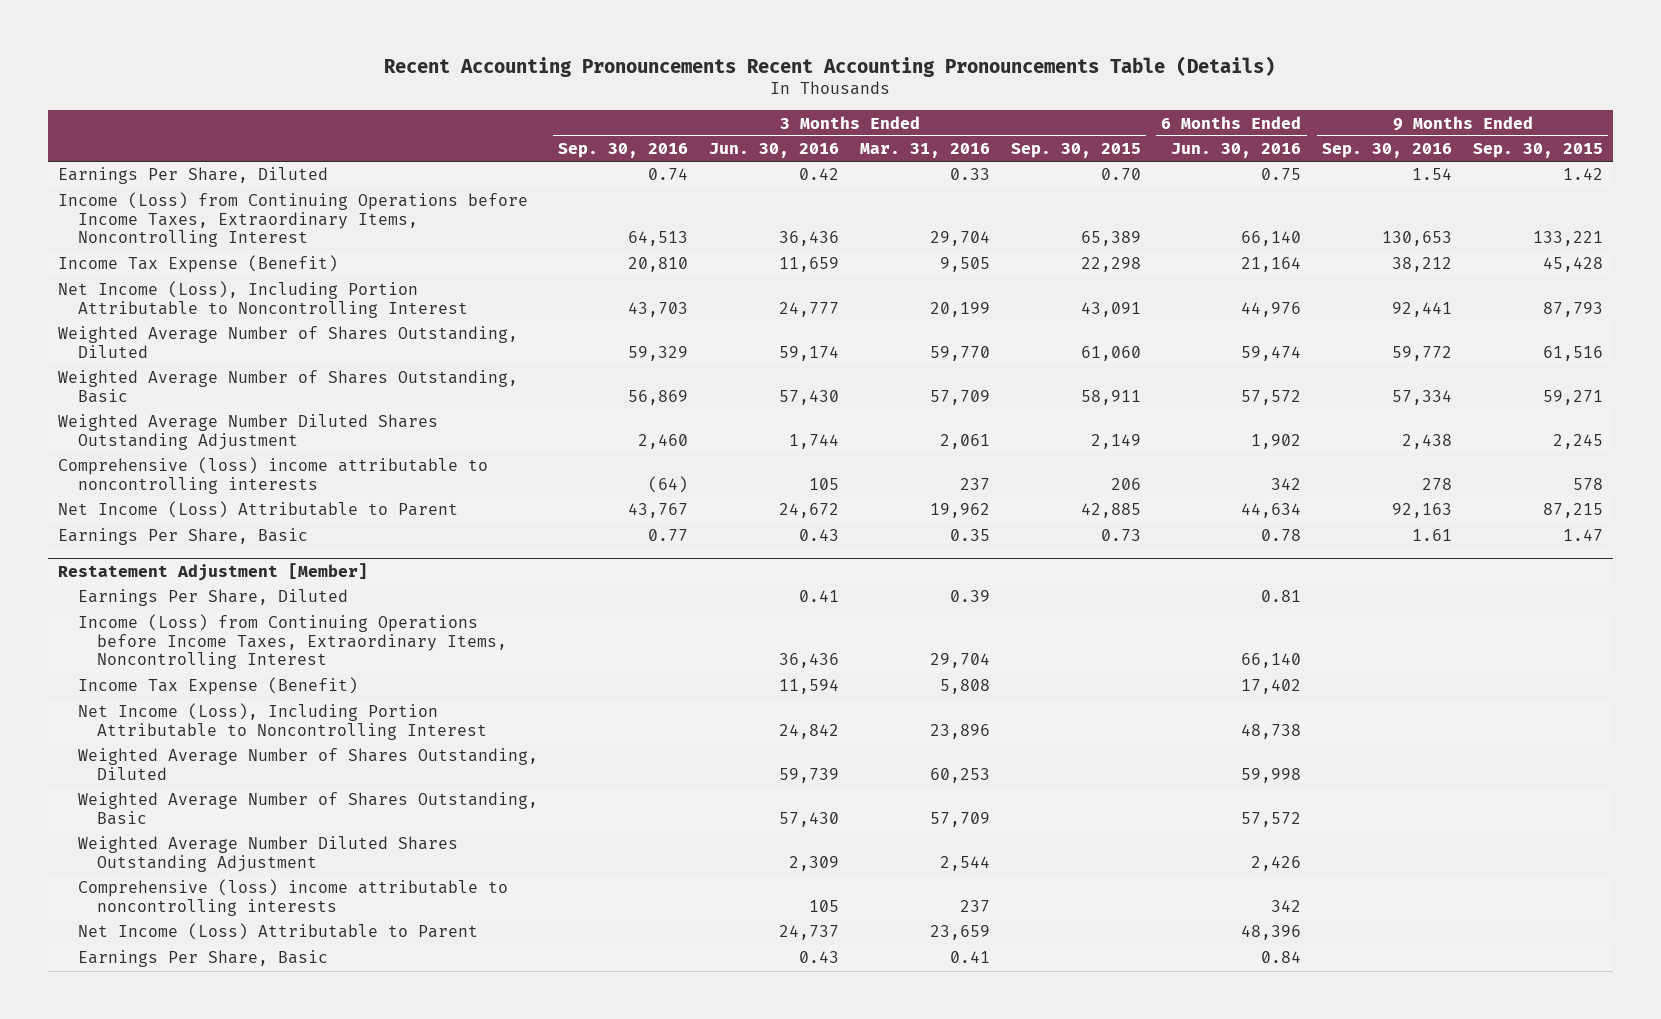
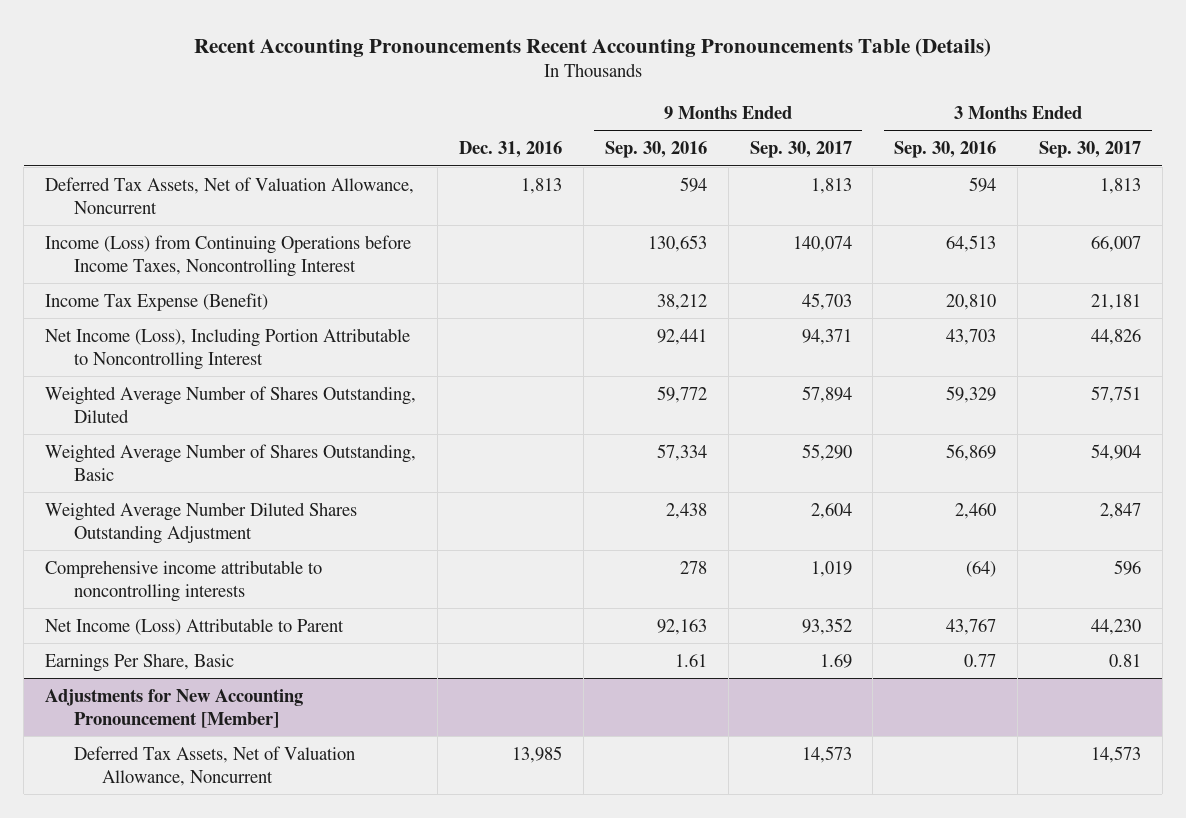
- | 3 Months Ended Sep. 30, 2016 | 3 Months Ended Jun. 30, 2016 | 3 Months Ended Mar. 31, 2016 | 3 Months Ended Sep. 30, 2015 | 6 Months Ended Jun. 30, 2016 | 9 Months Ended Sep. 30, 2016 | 9 Months Ended Sep. 30, 2015
+ | Dec. 31, 2016 | 9 Months Ended Sep. 30, 2016 | 9 Months Ended Sep. 30, 2017 | 3 Months Ended Sep. 30, 2016 | 3 Months Ended Sep. 30, 2017
- Earnings Per Share, Diluted | 0.74 | 0.42 | 0.33 | 0.70 | 0.75 | 1.54 | 1.42
- Income (Loss) from Continuing Operations before Income Taxes, Extraordinary Items, Noncontrolling Interest | 64,513 | 36,436 | 29,704 | 65,389 | 66,140 | 130,653 | 133,221
+ Deferred Tax Assets, Net of Valuation Allowance, Noncurrent | 1,813 | 594 | 1,813 | 594 | 1,813
+ Income (Loss) from Continuing Operations before Income Taxes, Noncontrolling Interest | | 130,653 | 140,074 | 64,513 | 66,007
- Comprehensive (loss) income attributable to noncontrolling interests | (64) | 105 | 237 | 206 | 342 | 278 | 578
+ Comprehensive income attributable to noncontrolling interests | | 278 | 1,019 | (64) | 596
- Restatement Adjustment [Member]
- Earnings Per Share, Diluted | | 0.41 | 0.39 | | 0.81 | |
- Income (Loss) from Continuing Operations before Income Taxes, Extraordinary Items, Noncontrolling Interest | | 36,436 | 29,704 | | 66,140 | |
- Income Tax Expense (Benefit) | | 11,594 | 5,808 | | 17,402 | |
- Net Income (Loss), Including Portion Attributable to Noncontrolling Interest | | 24,842 | 23,896 | | 48,738 | |
- Weighted Average Number of Shares Outstanding, Diluted | | 59,739 | 60,253 | | 59,998 | |
- Weighted Average Number of Shares Outstanding, Basic | | 57,430 | 57,709 | | 57,572 | |
- Weighted Average Number Diluted Shares Outstanding Adjustment | | 2,309 | 2,544 | | 2,426 | |
- Comprehensive (loss) income attributable to noncontrolling interests | | 105 | 237 | | 342 | |
- Net Income (Loss) Attributable to Parent | | 24,737 | 23,659 | | 48,396 | |
- Earnings Per Share, Basic | | 0.43 | 0.41 | | 0.84 | |
+ Adjustments for New Accounting Pronouncement [Member]
+ Deferred Tax Assets, Net of Valuation Allowance, Noncurrent | 13,985 | | 14,573 | | 14,573

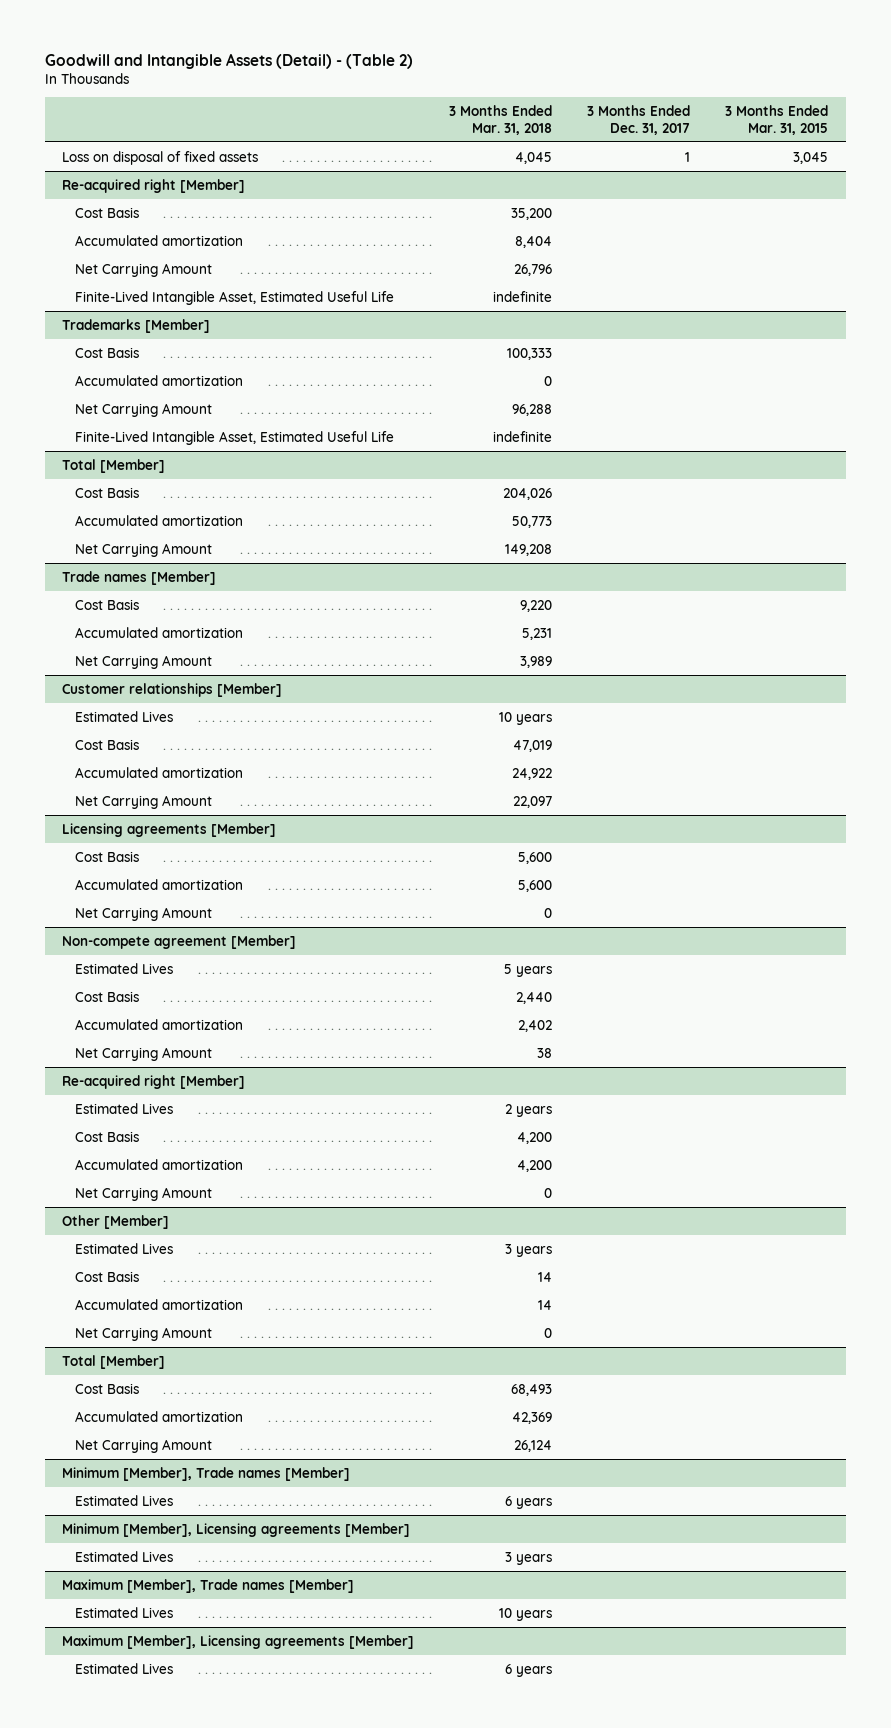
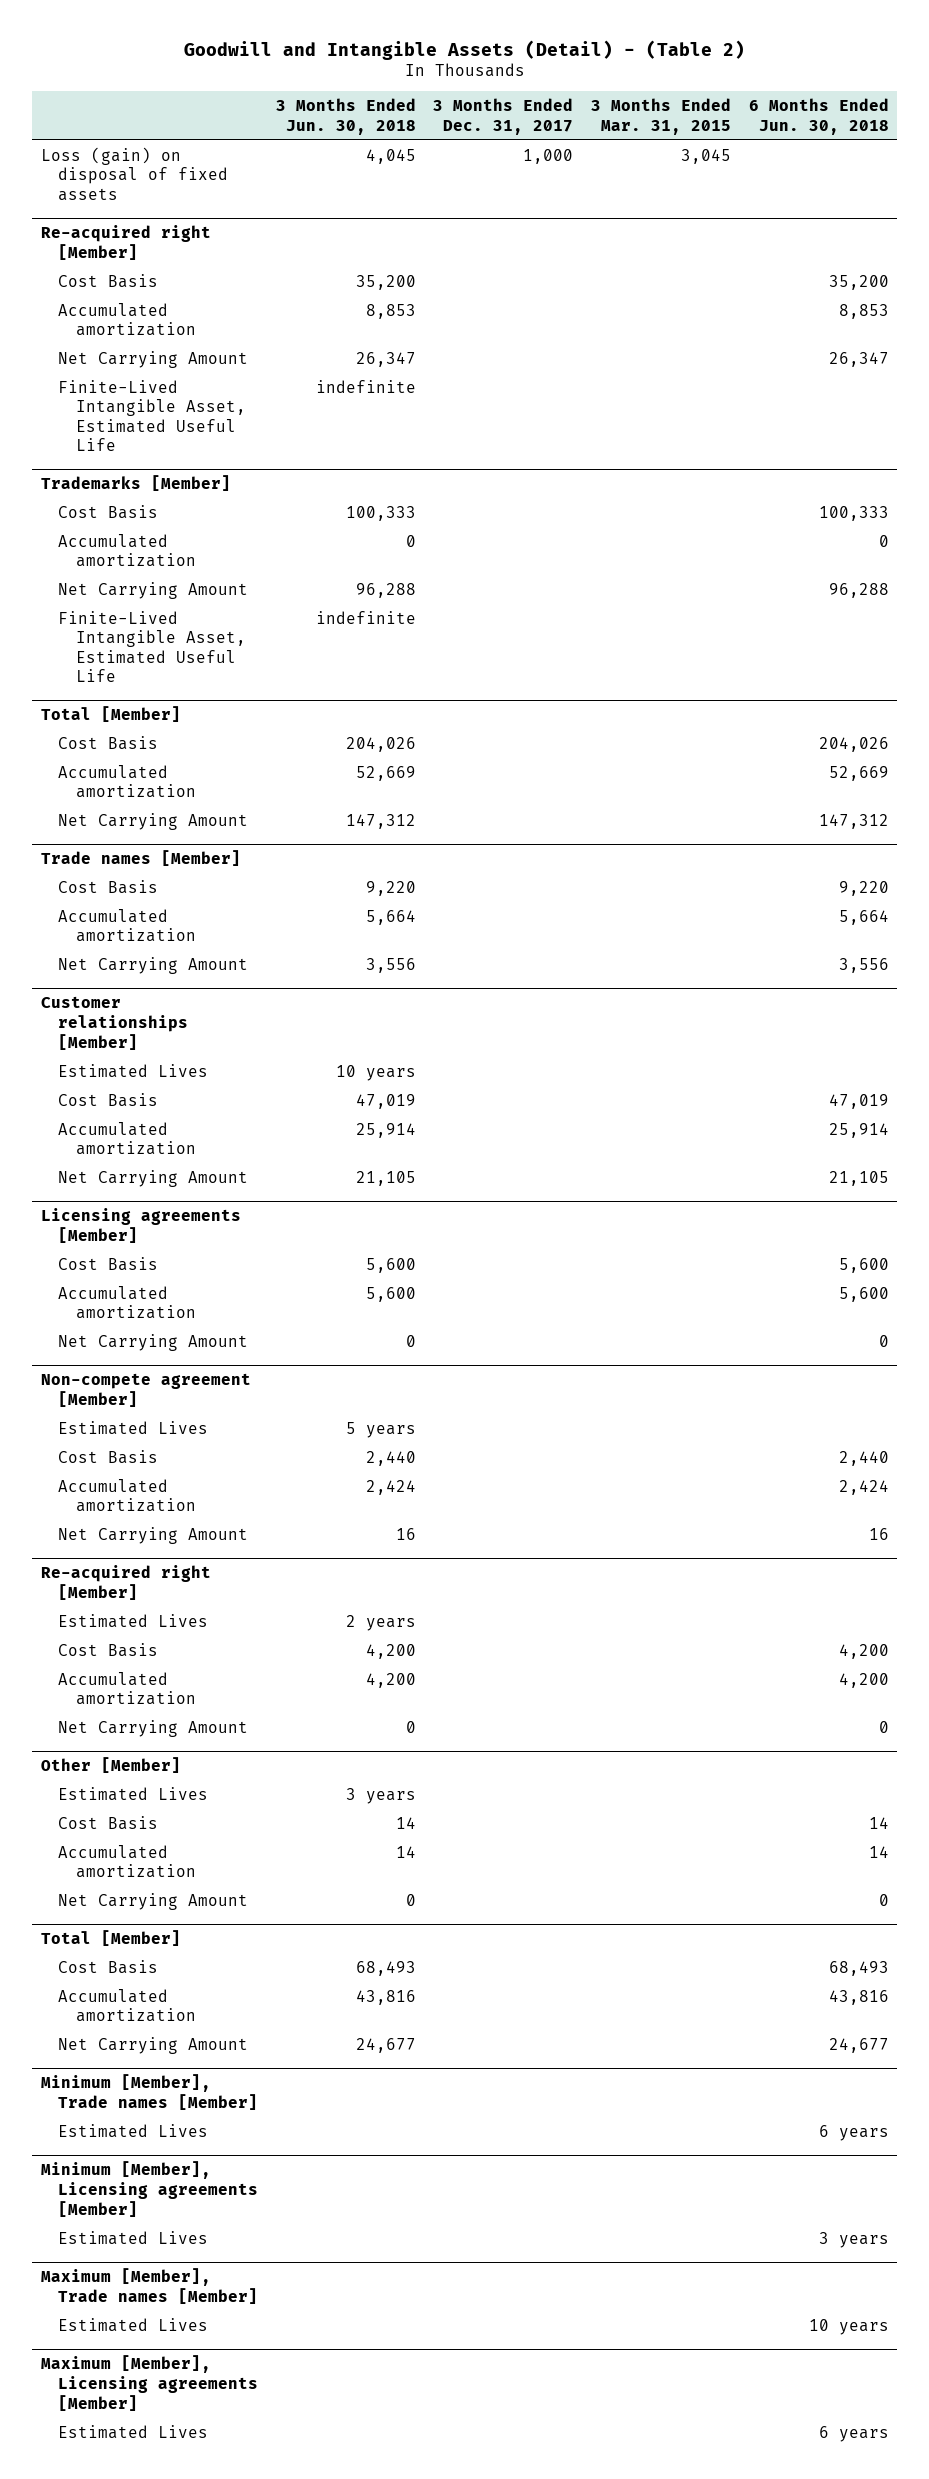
- | 3 Months Ended Mar. 31, 2018 | 3 Months Ended Dec. 31, 2017 | 3 Months Ended Mar. 31, 2015
+ | 3 Months Ended Jun. 30, 2018 | 3 Months Ended Dec. 31, 2017 | 3 Months Ended Mar. 31, 2015 | 6 Months Ended Jun. 30, 2018
- Loss on disposal of fixed assets | 4,045 | 1 | 3,045
+ Loss (gain) on disposal of fixed assets | 4,045 | 1,000 | 3,045 |

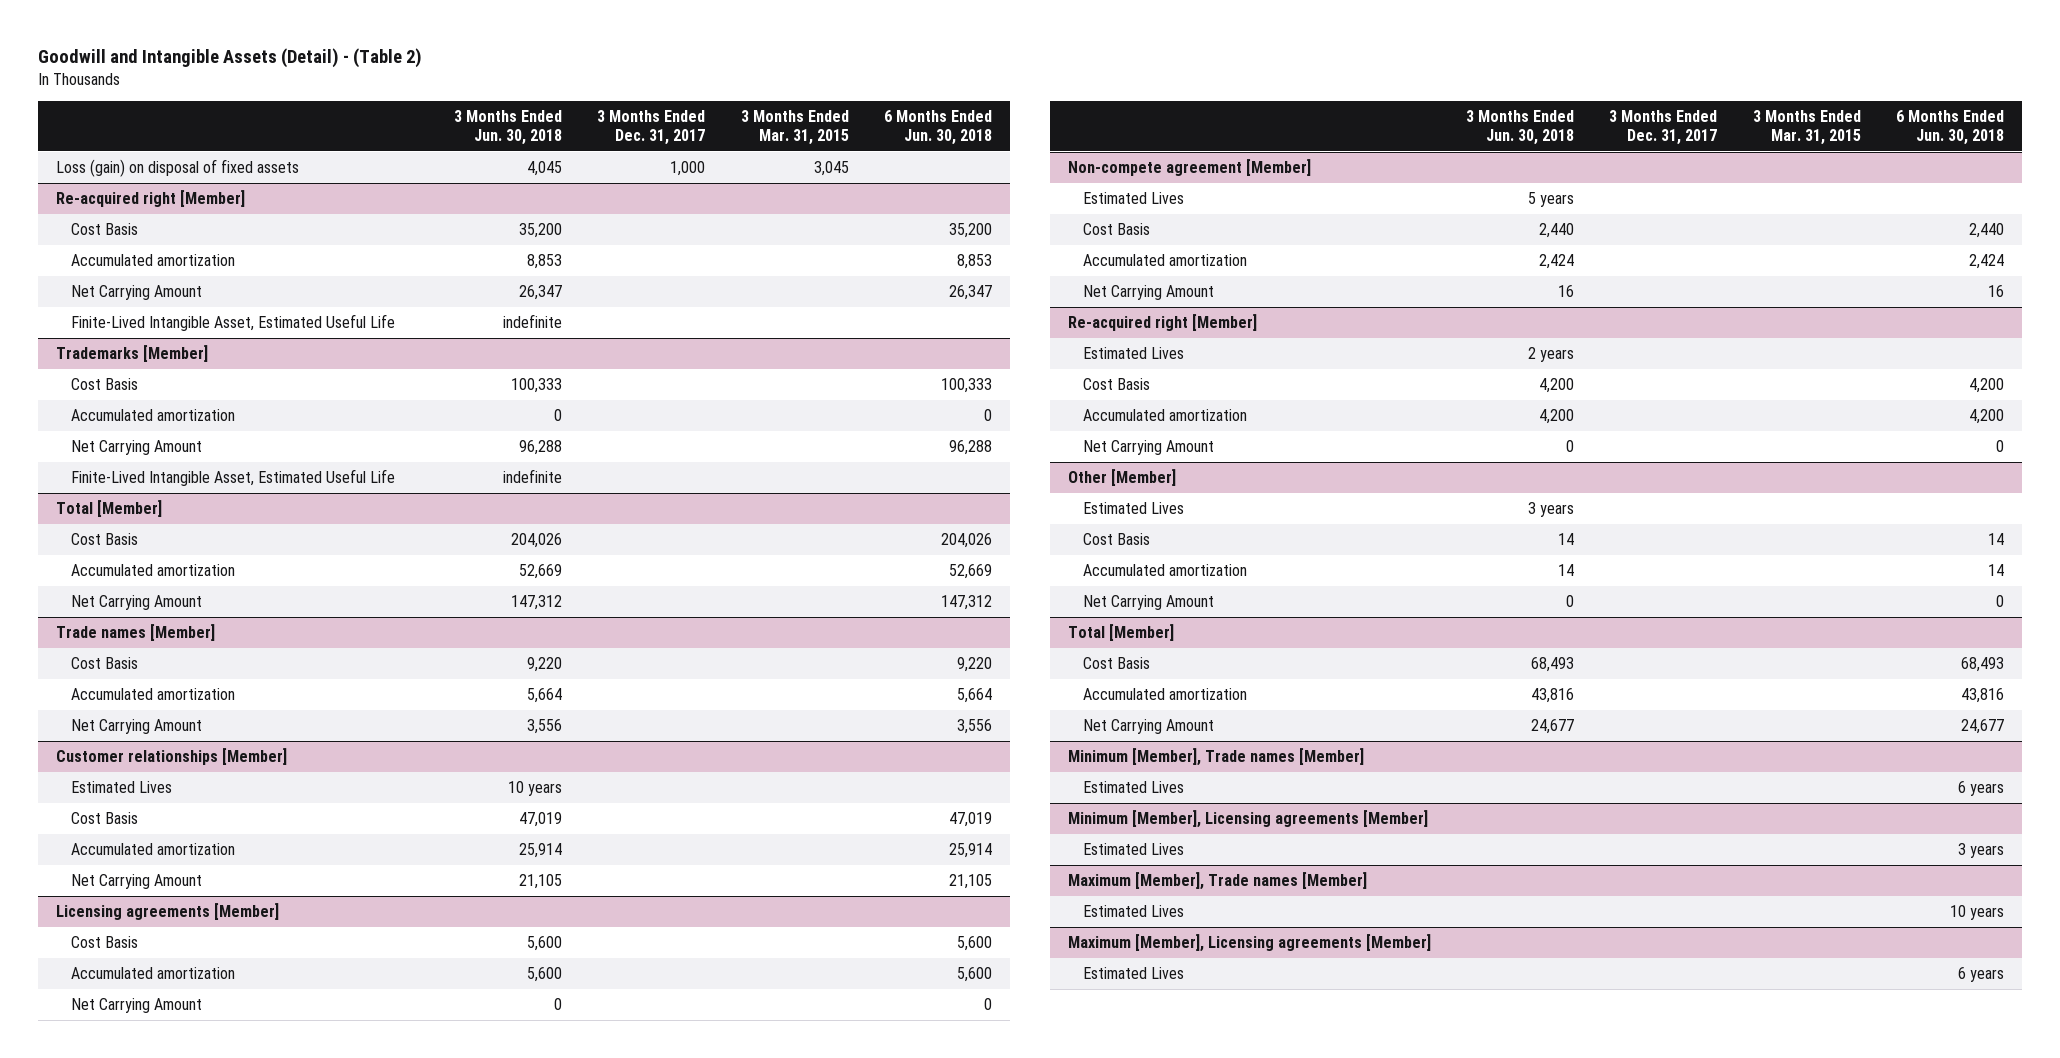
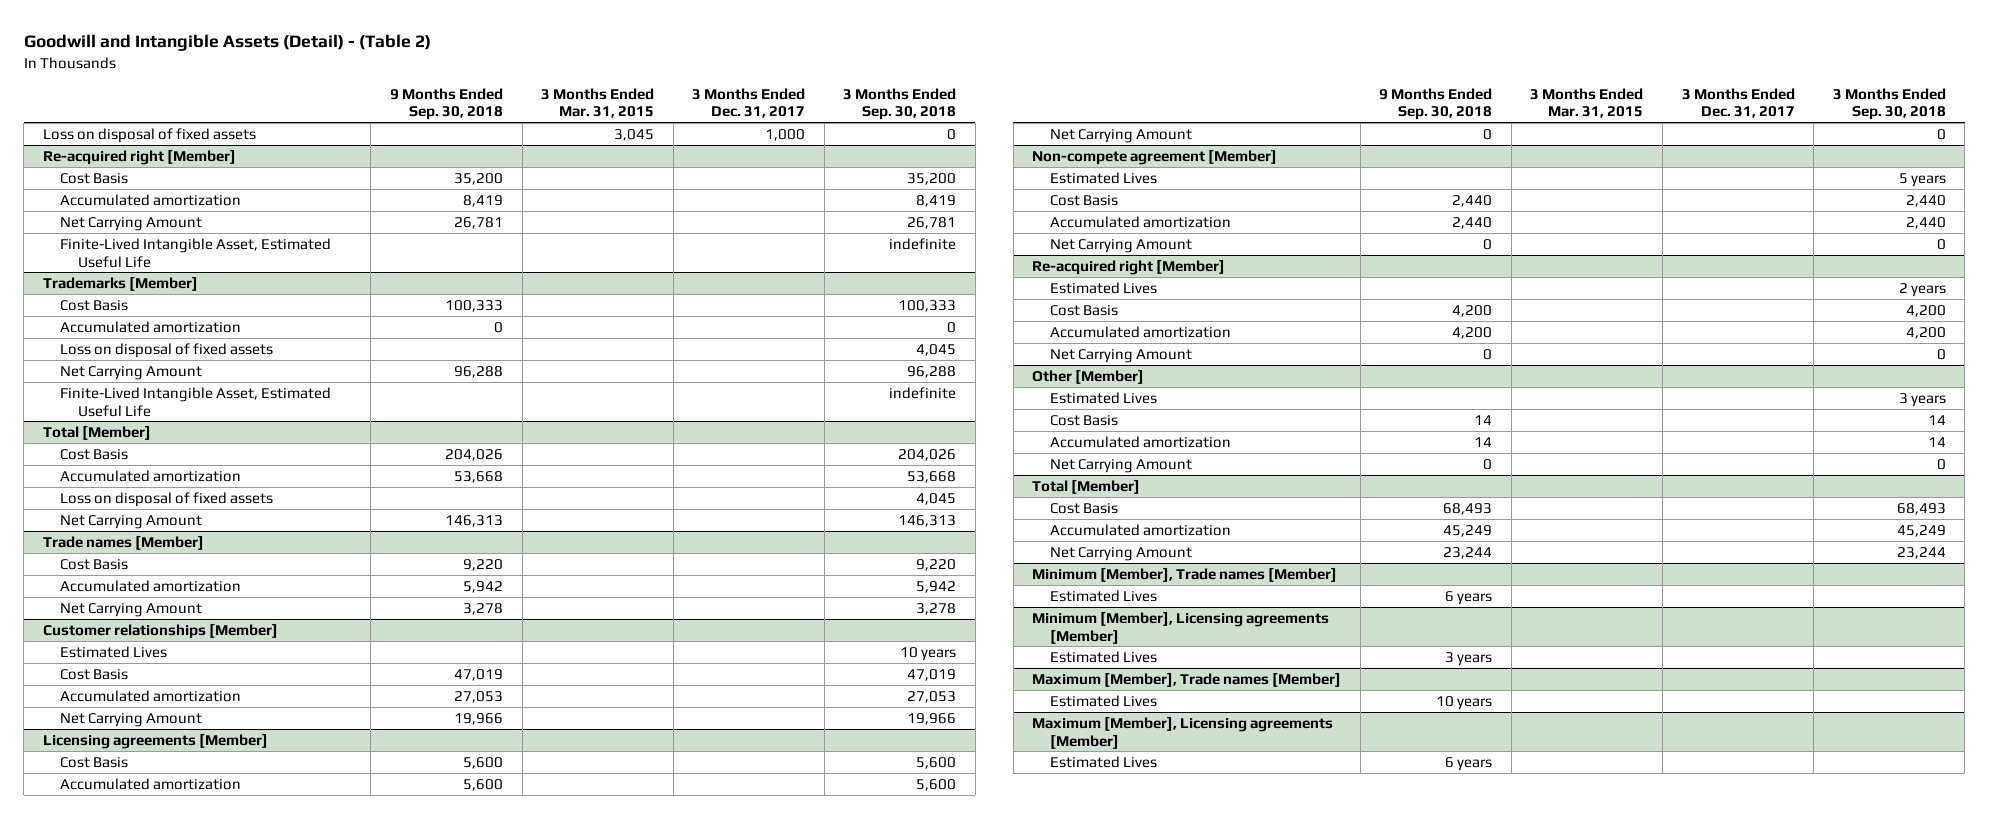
- | 3 Months Ended Jun. 30, 2018 | 3 Months Ended Dec. 31, 2017 | 3 Months Ended Mar. 31, 2015 | 6 Months Ended Jun. 30, 2018
+ | 9 Months Ended Sep. 30, 2018 | 3 Months Ended Mar. 31, 2015 | 3 Months Ended Dec. 31, 2017 | 3 Months Ended Sep. 30, 2018
- Loss (gain) on disposal of fixed assets | 4,045 | 1,000 | 3,045 |
+ Loss on disposal of fixed assets | | 3,045 | 1,000 | 0
@ Trademarks [Member]
+ Loss on disposal of fixed assets | | | | 4,045
@ Total [Member]
+ Loss on disposal of fixed assets | | | | 4,045

